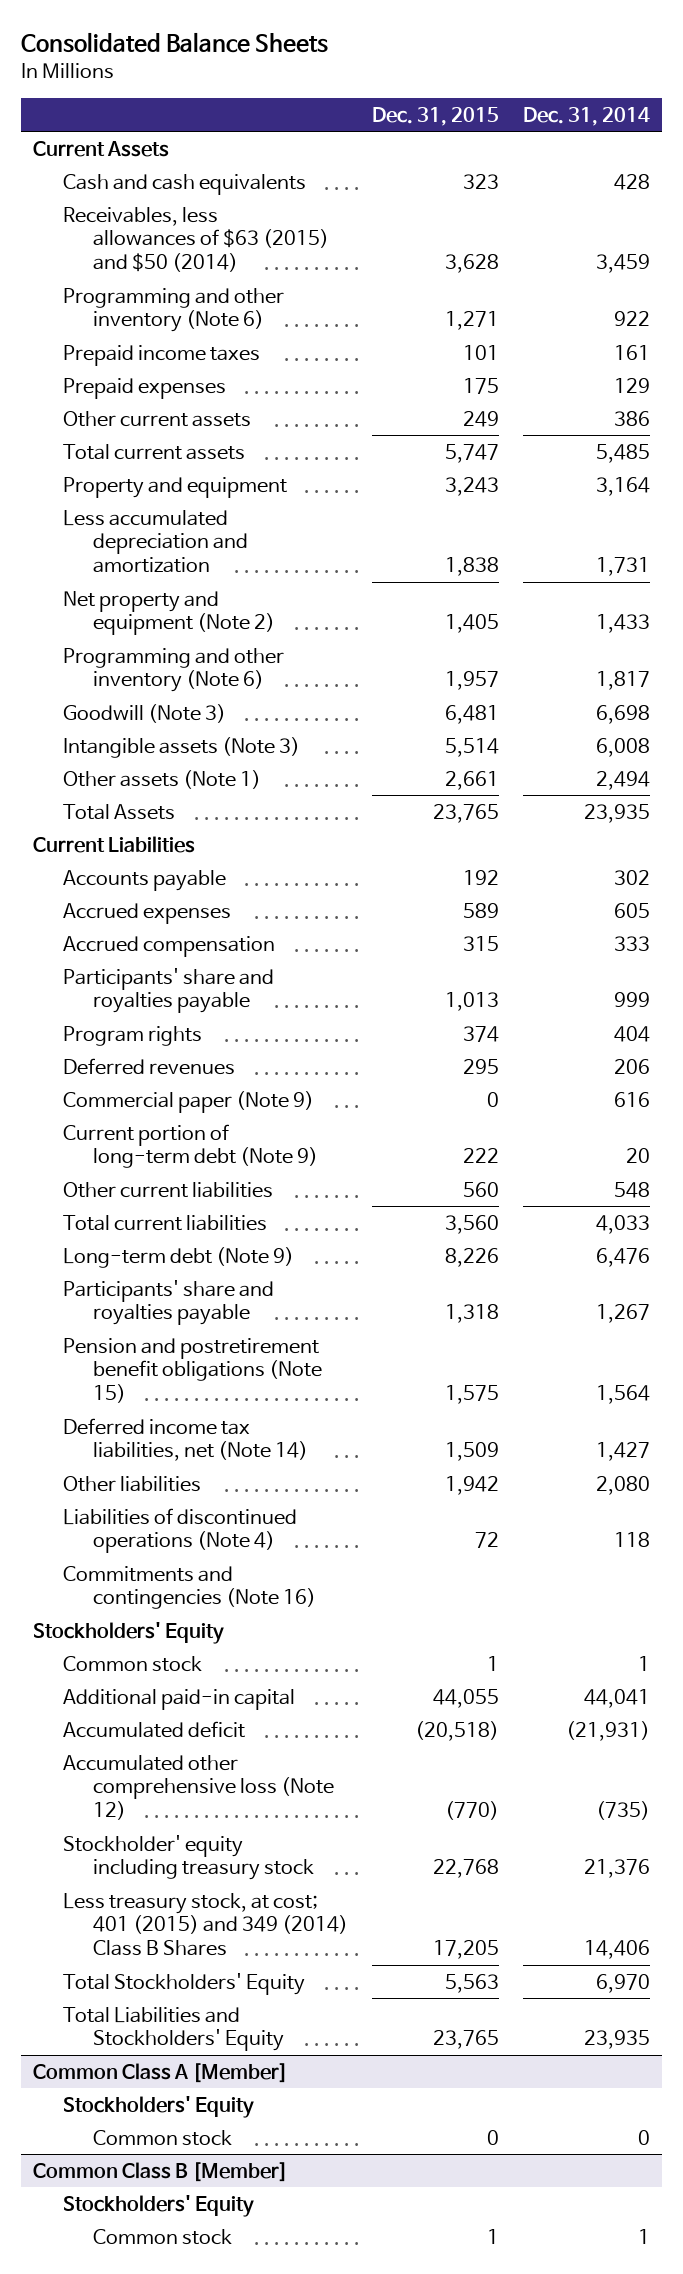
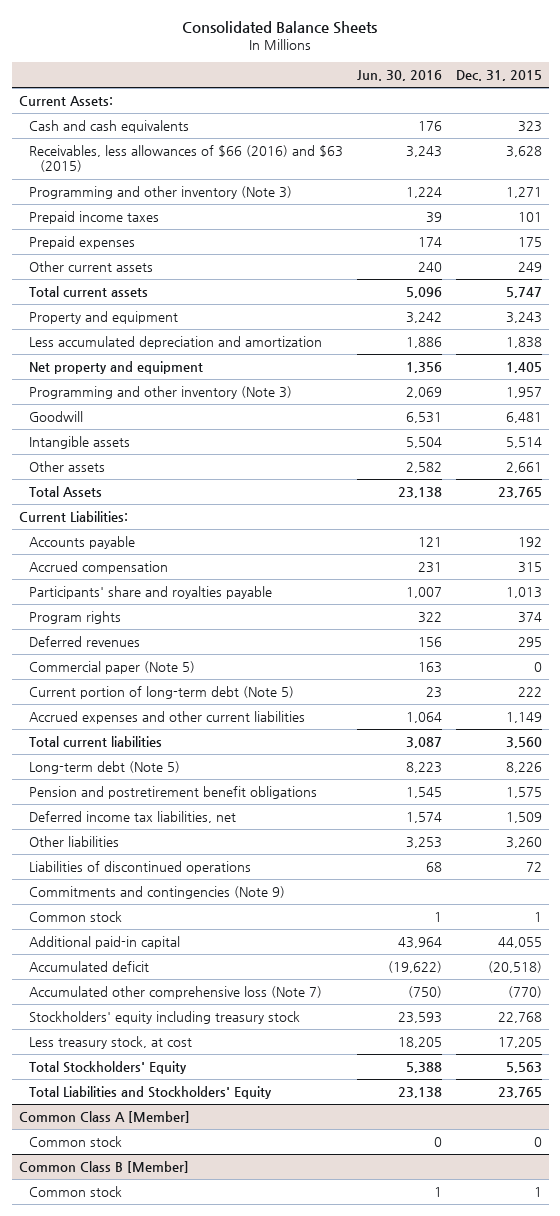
- | Dec. 31, 2015 | Dec. 31, 2014
+ | Jun. 30, 2016 | Dec. 31, 2015
- Current Assets
+ Current Assets:
- Receivables, less allowances of $63 (2015) and $50 (2014) | 3,628 | 3,459
- Programming and other inventory (Note 6) | 1,271 | 922
+ Receivables, less allowances of $66 (2016) and $63 (2015) | 3,243 | 3,628
+ Programming and other inventory (Note 3) | 1,224 | 1,271
- Net property and equipment (Note 2) | 1,405 | 1,433
- Programming and other inventory (Note 6) | 1,957 | 1,817
- Goodwill (Note 3) | 6,481 | 6,698
- Intangible assets (Note 3) | 5,514 | 6,008
- Other assets (Note 1) | 2,661 | 2,494
+ Net property and equipment | 1,356 | 1,405
+ Programming and other inventory (Note 3) | 2,069 | 1,957
+ Goodwill | 6,531 | 6,481
+ Intangible assets | 5,504 | 5,514
+ Other assets | 2,582 | 2,661
- Current Liabilities
+ Current Liabilities:
- Accrued expenses | 589 | 605
- Commercial paper (Note 9) | 0 | 616
- Current portion of long-term debt (Note 9) | 222 | 20
- Other current liabilities | 560 | 548
+ Commercial paper (Note 5) | 163 | 0
+ Current portion of long-term debt (Note 5) | 23 | 222
+ Accrued expenses and other current liabilities | 1,064 | 1,149
- Long-term debt (Note 9) | 8,226 | 6,476
- Participants' share and royalties payable | 1,318 | 1,267
- Pension and postretirement benefit obligations (Note 15) | 1,575 | 1,564
- Deferred income tax liabilities, net (Note 14) | 1,509 | 1,427
- Other liabilities | 1,942 | 2,080
- Liabilities of discontinued operations (Note 4) | 72 | 118
- Commitments and contingencies (Note 16)
- Stockholders' Equity
+ Long-term debt (Note 5) | 8,223 | 8,226
+ Pension and postretirement benefit obligations | 1,545 | 1,575
+ Deferred income tax liabilities, net | 1,574 | 1,509
+ Other liabilities | 3,253 | 3,260
+ Liabilities of discontinued operations | 68 | 72
+ Commitments and contingencies (Note 9)
- Accumulated other comprehensive loss (Note 12) | (770) | (735)
- Stockholder' equity including treasury stock | 22,768 | 21,376
- Less treasury stock, at cost; 401 (2015) and 349 (2014) Class B Shares | 17,205 | 14,406
+ Accumulated other comprehensive loss (Note 7) | (750) | (770)
+ Stockholders' equity including treasury stock | 23,593 | 22,768
+ Less treasury stock, at cost | 18,205 | 17,205
@ Common Class A [Member]
- Stockholders' Equity
@ Common Class B [Member]
- Stockholders' Equity

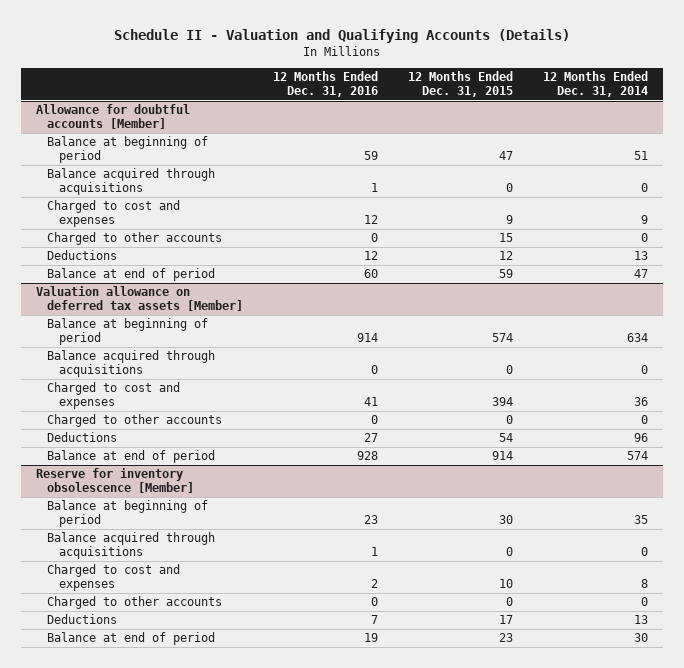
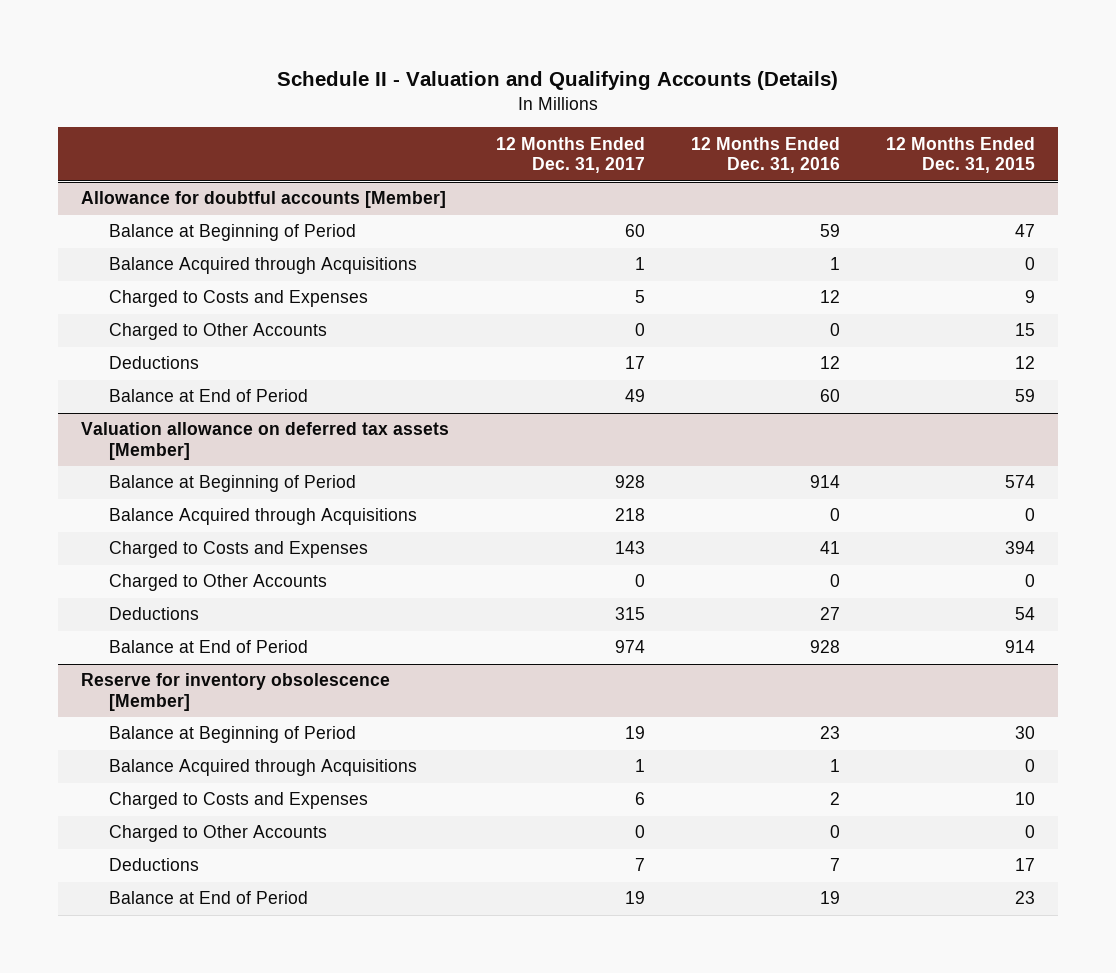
- | 12 Months Ended Dec. 31, 2016 | 12 Months Ended Dec. 31, 2015 | 12 Months Ended Dec. 31, 2014
+ | 12 Months Ended Dec. 31, 2017 | 12 Months Ended Dec. 31, 2016 | 12 Months Ended Dec. 31, 2015
@ Allowance for doubtful accounts [Member]
- Balance at beginning of period | 59 | 47 | 51
- Balance acquired through acquisitions | 1 | 0 | 0
- Charged to cost and expenses | 12 | 9 | 9
- Charged to other accounts | 0 | 15 | 0
+ Balance at Beginning of Period | 60 | 59 | 47
+ Balance Acquired through Acquisitions | 1 | 1 | 0
+ Charged to Costs and Expenses | 5 | 12 | 9
+ Charged to Other Accounts | 0 | 0 | 15
- Balance at end of period | 60 | 59 | 47
+ Balance at End of Period | 49 | 60 | 59
@ Valuation allowance on deferred tax assets [Member]
- Balance at beginning of period | 914 | 574 | 634
- Balance acquired through acquisitions | 0 | 0 | 0
- Charged to cost and expenses | 41 | 394 | 36
- Charged to other accounts | 0 | 0 | 0
+ Balance at Beginning of Period | 928 | 914 | 574
+ Balance Acquired through Acquisitions | 218 | 0 | 0
+ Charged to Costs and Expenses | 143 | 41 | 394
+ Charged to Other Accounts | 0 | 0 | 0
- Balance at end of period | 928 | 914 | 574
+ Balance at End of Period | 974 | 928 | 914
@ Reserve for inventory obsolescence [Member]
- Balance at beginning of period | 23 | 30 | 35
- Balance acquired through acquisitions | 1 | 0 | 0
- Charged to cost and expenses | 2 | 10 | 8
- Charged to other accounts | 0 | 0 | 0
+ Balance at Beginning of Period | 19 | 23 | 30
+ Balance Acquired through Acquisitions | 1 | 1 | 0
+ Charged to Costs and Expenses | 6 | 2 | 10
+ Charged to Other Accounts | 0 | 0 | 0
- Balance at end of period | 19 | 23 | 30
+ Balance at End of Period | 19 | 19 | 23

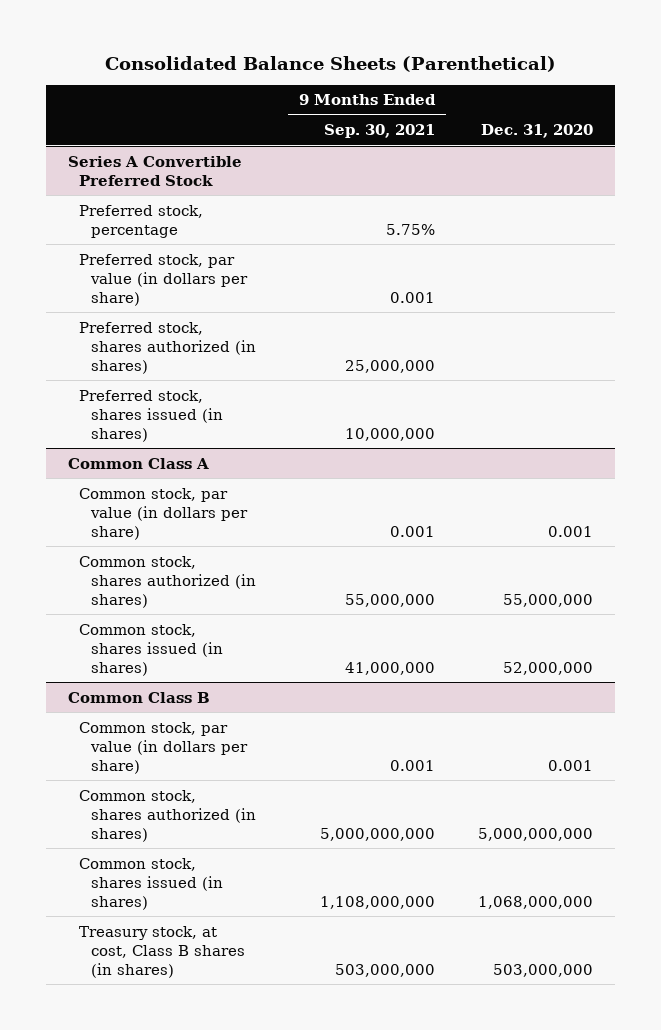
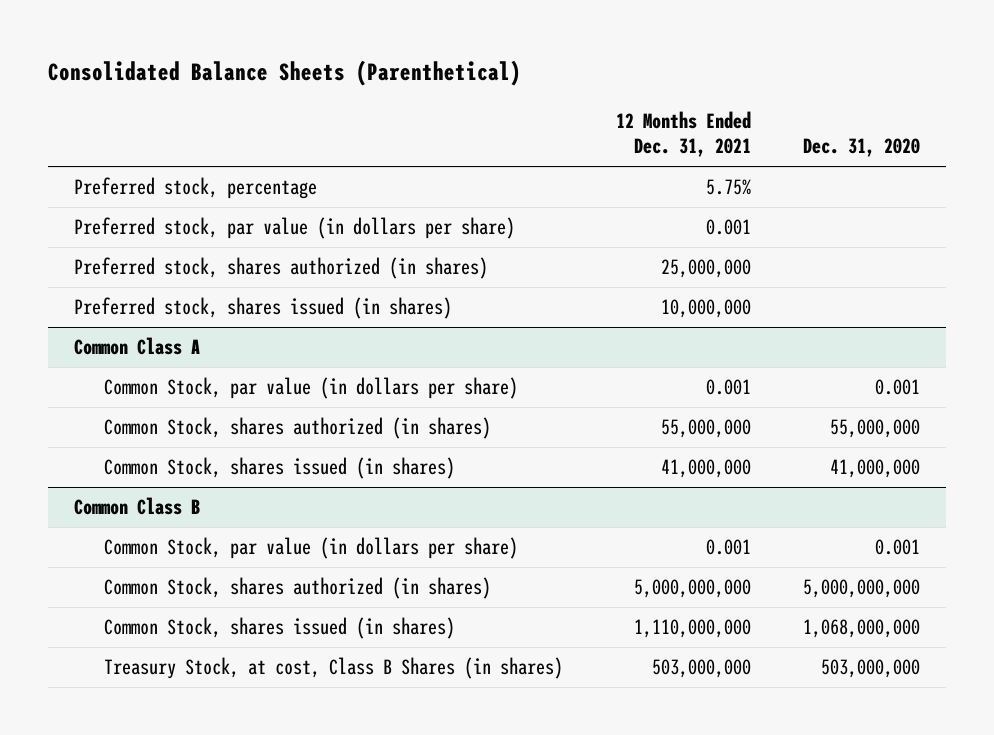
- | 9 Months Ended Sep. 30, 2021 | Dec. 31, 2020
+ | 12 Months Ended Dec. 31, 2021 | Dec. 31, 2020
- Series A Convertible Preferred Stock
@ Common Class A
- Common stock, par value (in dollars per share) | 0.001 | 0.001
- Common stock, shares authorized (in shares) | 55,000,000 | 55,000,000
- Common stock, shares issued (in shares) | 41,000,000 | 52,000,000
+ Common Stock, par value (in dollars per share) | 0.001 | 0.001
+ Common Stock, shares authorized (in shares) | 55,000,000 | 55,000,000
+ Common Stock, shares issued (in shares) | 41,000,000 | 41,000,000
@ Common Class B
- Common stock, par value (in dollars per share) | 0.001 | 0.001
- Common stock, shares authorized (in shares) | 5,000,000,000 | 5,000,000,000
- Common stock, shares issued (in shares) | 1,108,000,000 | 1,068,000,000
- Treasury stock, at cost, Class B shares (in shares) | 503,000,000 | 503,000,000
+ Common Stock, par value (in dollars per share) | 0.001 | 0.001
+ Common Stock, shares authorized (in shares) | 5,000,000,000 | 5,000,000,000
+ Common Stock, shares issued (in shares) | 1,110,000,000 | 1,068,000,000
+ Treasury Stock, at cost, Class B Shares (in shares) | 503,000,000 | 503,000,000

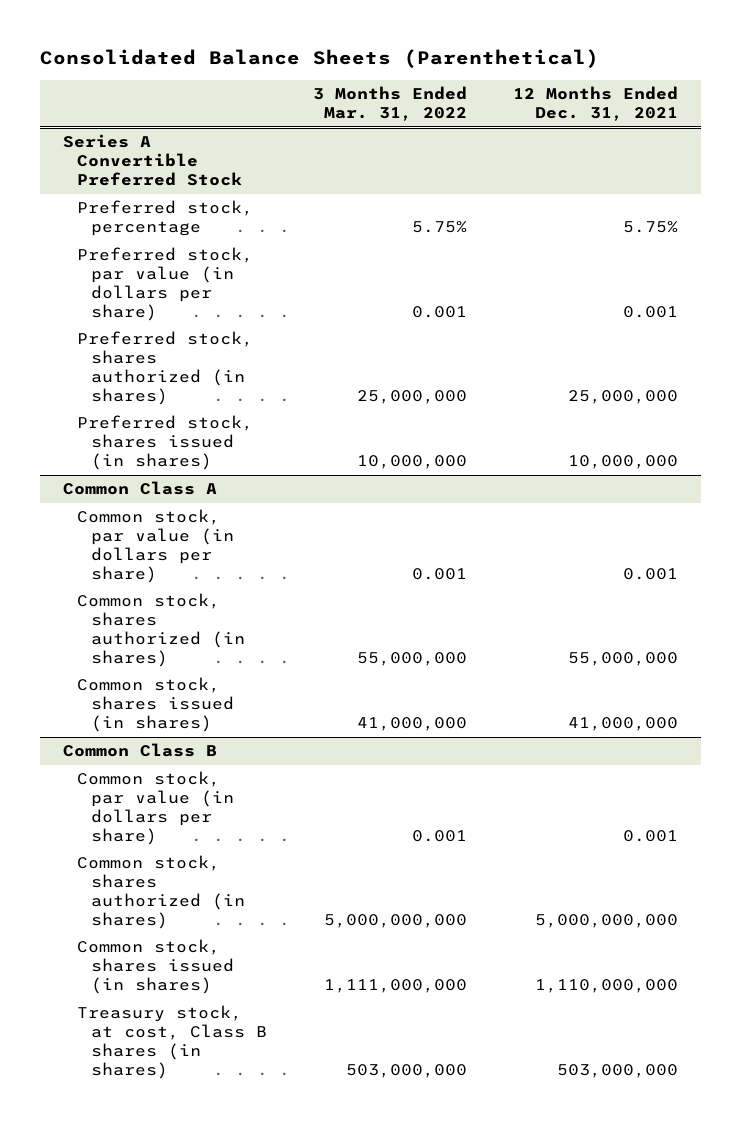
- | 12 Months Ended Dec. 31, 2021 | Dec. 31, 2020
+ | 3 Months Ended Mar. 31, 2022 | 12 Months Ended Dec. 31, 2021
+ Series A Convertible Preferred Stock
@ Common Class A
- Common Stock, par value (in dollars per share) | 0.001 | 0.001
- Common Stock, shares authorized (in shares) | 55,000,000 | 55,000,000
- Common Stock, shares issued (in shares) | 41,000,000 | 41,000,000
+ Common stock, par value (in dollars per share) | 0.001 | 0.001
+ Common stock, shares authorized (in shares) | 55,000,000 | 55,000,000
+ Common stock, shares issued (in shares) | 41,000,000 | 41,000,000
@ Common Class B
- Common Stock, par value (in dollars per share) | 0.001 | 0.001
- Common Stock, shares authorized (in shares) | 5,000,000,000 | 5,000,000,000
- Common Stock, shares issued (in shares) | 1,110,000,000 | 1,068,000,000
- Treasury Stock, at cost, Class B Shares (in shares) | 503,000,000 | 503,000,000
+ Common stock, par value (in dollars per share) | 0.001 | 0.001
+ Common stock, shares authorized (in shares) | 5,000,000,000 | 5,000,000,000
+ Common stock, shares issued (in shares) | 1,111,000,000 | 1,110,000,000
+ Treasury stock, at cost, Class B shares (in shares) | 503,000,000 | 503,000,000

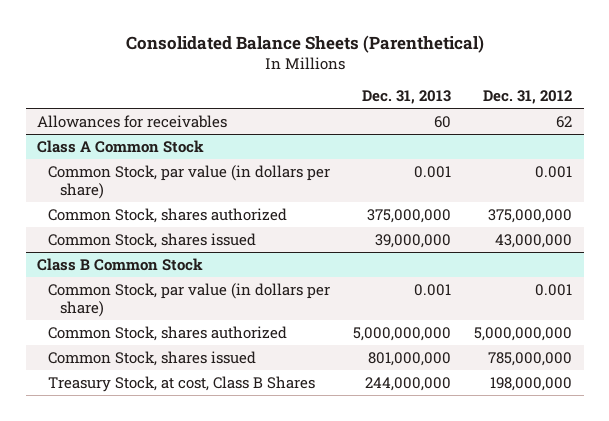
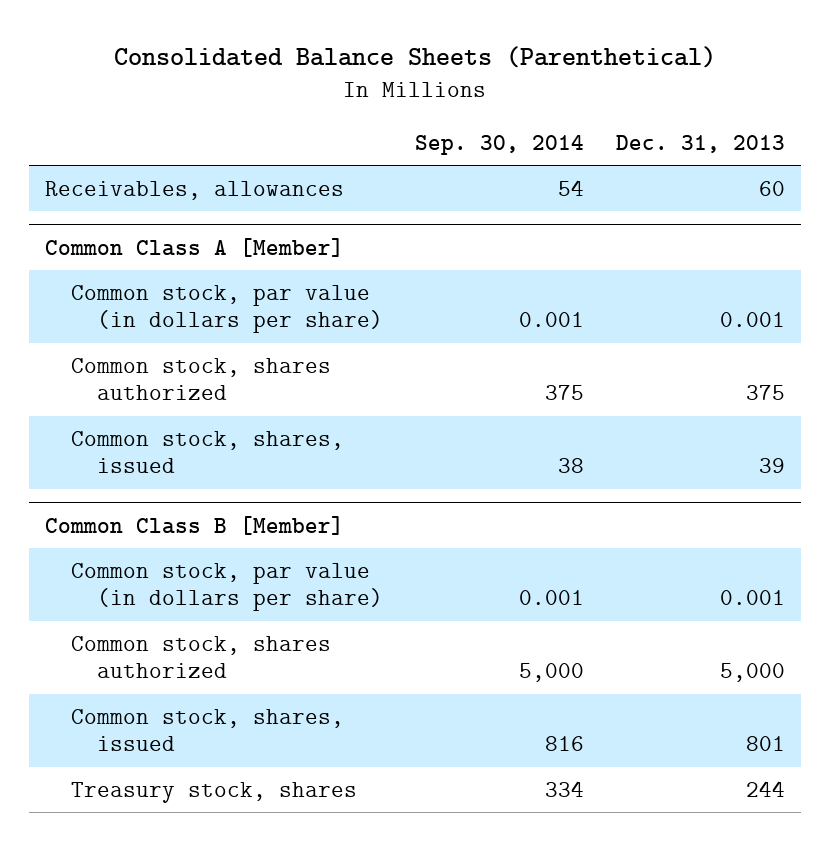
- | Dec. 31, 2013 | Dec. 31, 2012
+ | Sep. 30, 2014 | Dec. 31, 2013
- Allowances for receivables | 60 | 62
- Class A Common Stock
- Common Stock, par value (in dollars per share) | 0.001 | 0.001
- Common Stock, shares authorized | 375,000,000 | 375,000,000
- Common Stock, shares issued | 39,000,000 | 43,000,000
- Class B Common Stock
- Common Stock, par value (in dollars per share) | 0.001 | 0.001
- Common Stock, shares authorized | 5,000,000,000 | 5,000,000,000
- Common Stock, shares issued | 801,000,000 | 785,000,000
- Treasury Stock, at cost, Class B Shares | 244,000,000 | 198,000,000
+ Receivables, allowances | 54 | 60
+ Common Class A [Member]
+ Common stock, par value (in dollars per share) | 0.001 | 0.001
+ Common stock, shares authorized | 375 | 375
+ Common stock, shares, issued | 38 | 39
+ Common Class B [Member]
+ Common stock, par value (in dollars per share) | 0.001 | 0.001
+ Common stock, shares authorized | 5,000 | 5,000
+ Common stock, shares, issued | 816 | 801
+ Treasury stock, shares | 334 | 244

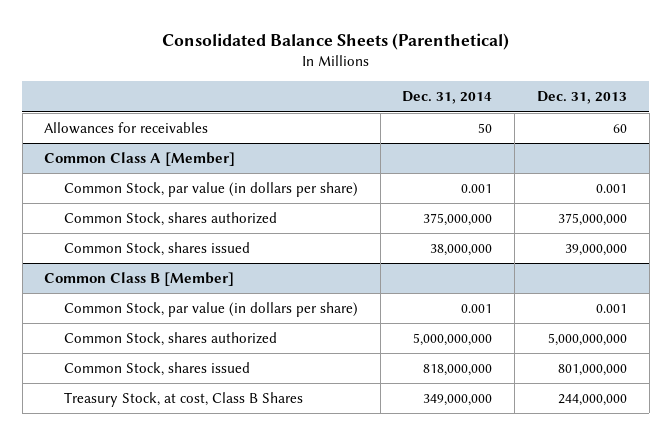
- | Sep. 30, 2014 | Dec. 31, 2013
+ | Dec. 31, 2014 | Dec. 31, 2013
- Receivables, allowances | 54 | 60
+ Allowances for receivables | 50 | 60
@ Common Class A [Member]
- Common stock, par value (in dollars per share) | 0.001 | 0.001
- Common stock, shares authorized | 375 | 375
- Common stock, shares, issued | 38 | 39
+ Common Stock, par value (in dollars per share) | 0.001 | 0.001
+ Common Stock, shares authorized | 375,000,000 | 375,000,000
+ Common Stock, shares issued | 38,000,000 | 39,000,000
@ Common Class B [Member]
- Common stock, par value (in dollars per share) | 0.001 | 0.001
- Common stock, shares authorized | 5,000 | 5,000
- Common stock, shares, issued | 816 | 801
- Treasury stock, shares | 334 | 244
+ Common Stock, par value (in dollars per share) | 0.001 | 0.001
+ Common Stock, shares authorized | 5,000,000,000 | 5,000,000,000
+ Common Stock, shares issued | 818,000,000 | 801,000,000
+ Treasury Stock, at cost, Class B Shares | 349,000,000 | 244,000,000

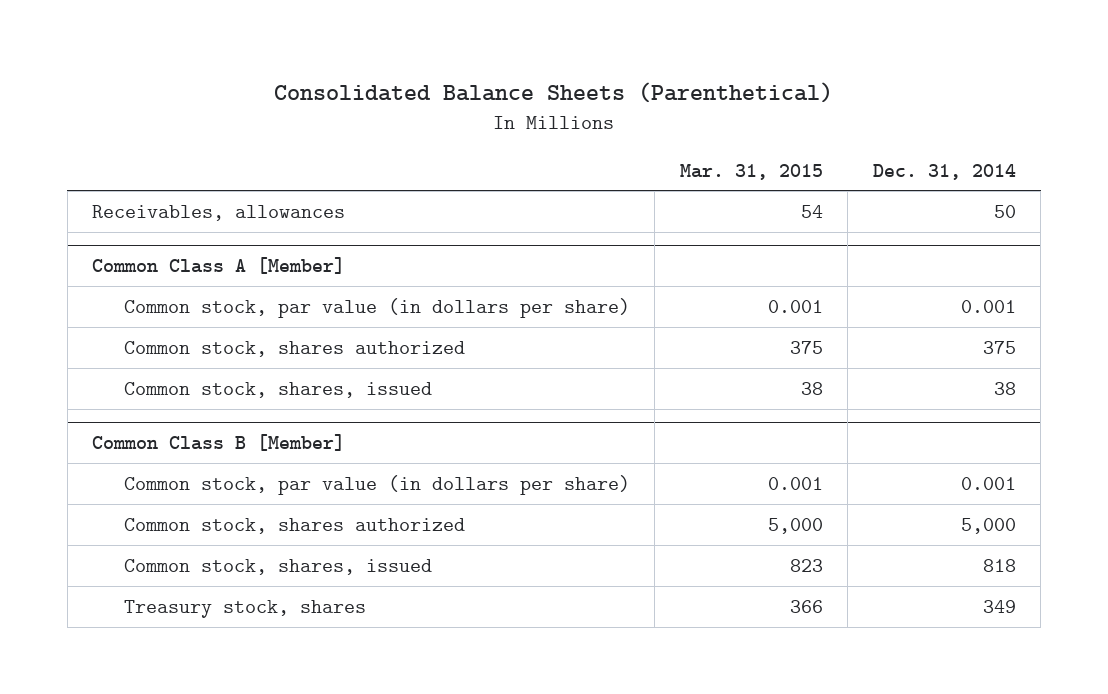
- | Dec. 31, 2014 | Dec. 31, 2013
+ | Mar. 31, 2015 | Dec. 31, 2014
- Allowances for receivables | 50 | 60
+ Receivables, allowances | 54 | 50
@ Common Class A [Member]
- Common Stock, par value (in dollars per share) | 0.001 | 0.001
- Common Stock, shares authorized | 375,000,000 | 375,000,000
- Common Stock, shares issued | 38,000,000 | 39,000,000
+ Common stock, par value (in dollars per share) | 0.001 | 0.001
+ Common stock, shares authorized | 375 | 375
+ Common stock, shares, issued | 38 | 38
@ Common Class B [Member]
- Common Stock, par value (in dollars per share) | 0.001 | 0.001
- Common Stock, shares authorized | 5,000,000,000 | 5,000,000,000
- Common Stock, shares issued | 818,000,000 | 801,000,000
- Treasury Stock, at cost, Class B Shares | 349,000,000 | 244,000,000
+ Common stock, par value (in dollars per share) | 0.001 | 0.001
+ Common stock, shares authorized | 5,000 | 5,000
+ Common stock, shares, issued | 823 | 818
+ Treasury stock, shares | 366 | 349

